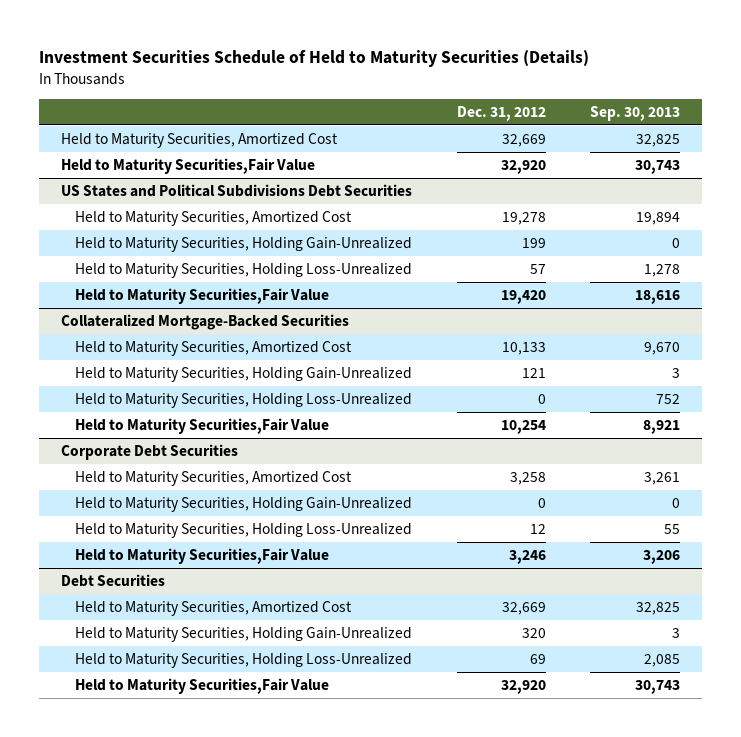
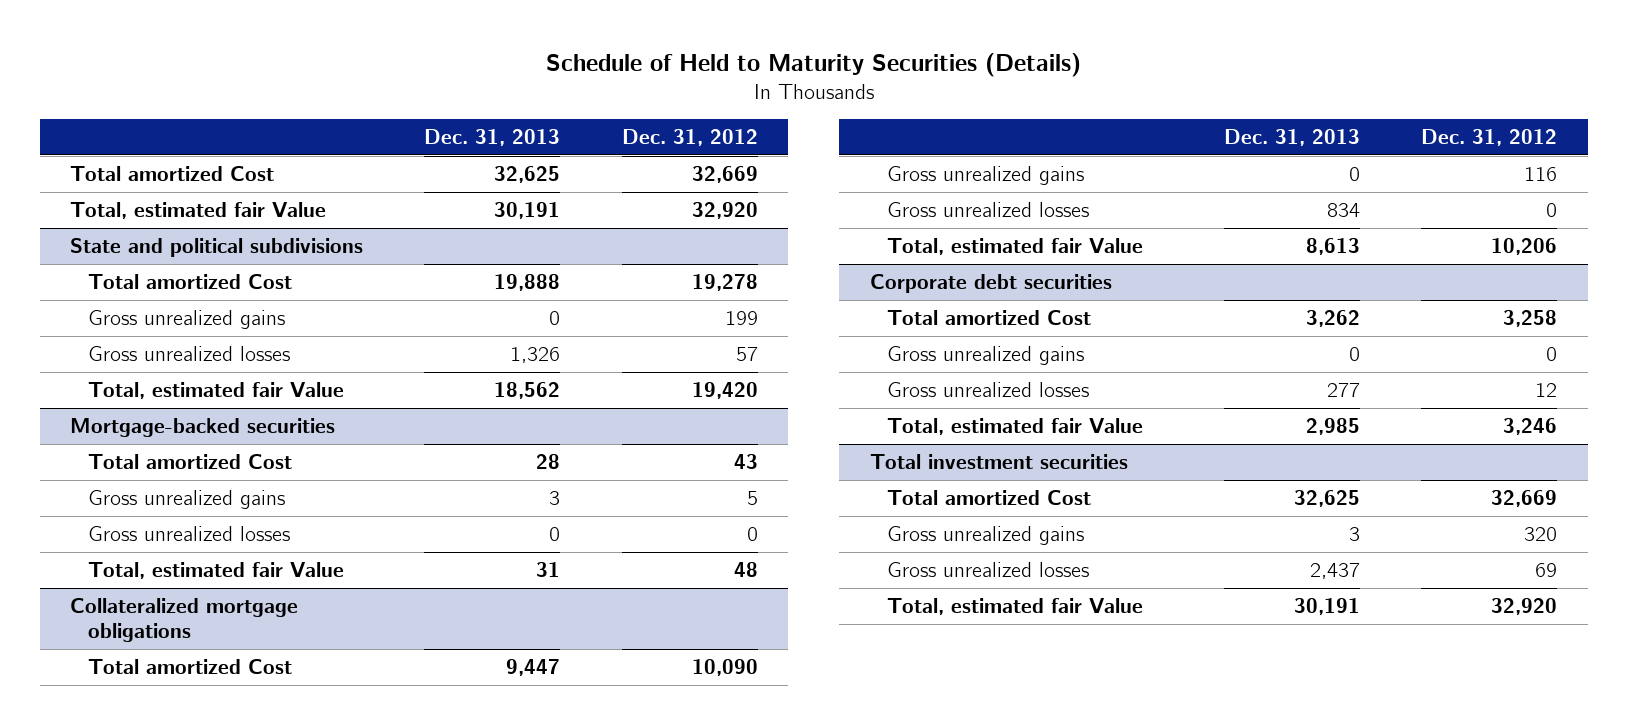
- Investment Securities Schedule of Held to Maturity Securities (Details)
+ Schedule of Held to Maturity Securities (Details)
- | Dec. 31, 2012 | Sep. 30, 2013
+ | Dec. 31, 2013 | Dec. 31, 2012
- Held to Maturity Securities, Amortized Cost | 32,669 | 32,825
- Held to Maturity Securities,Fair Value | 32,920 | 30,743
- US States and Political Subdivisions Debt Securities
- Held to Maturity Securities, Amortized Cost | 19,278 | 19,894
- Held to Maturity Securities, Holding Gain-Unrealized | 199 | 0
- Held to Maturity Securities, Holding Loss-Unrealized | 57 | 1,278
- Held to Maturity Securities,Fair Value | 19,420 | 18,616
- Collateralized Mortgage-Backed Securities
- Held to Maturity Securities, Amortized Cost | 10,133 | 9,670
- Held to Maturity Securities, Holding Gain-Unrealized | 121 | 3
- Held to Maturity Securities, Holding Loss-Unrealized | 0 | 752
- Held to Maturity Securities,Fair Value | 10,254 | 8,921
- Corporate Debt Securities
- Held to Maturity Securities, Amortized Cost | 3,258 | 3,261
- Held to Maturity Securities, Holding Gain-Unrealized | 0 | 0
- Held to Maturity Securities, Holding Loss-Unrealized | 12 | 55
- Held to Maturity Securities,Fair Value | 3,246 | 3,206
- Debt Securities
- Held to Maturity Securities, Amortized Cost | 32,669 | 32,825
- Held to Maturity Securities, Holding Gain-Unrealized | 320 | 3
- Held to Maturity Securities, Holding Loss-Unrealized | 69 | 2,085
- Held to Maturity Securities,Fair Value | 32,920 | 30,743
+ Total amortized Cost | 32,625 | 32,669
+ Total, estimated fair Value | 30,191 | 32,920
+ State and political subdivisions
+ Total amortized Cost | 19,888 | 19,278
+ Gross unrealized gains | 0 | 199
+ Gross unrealized losses | 1,326 | 57
+ Total, estimated fair Value | 18,562 | 19,420
+ Mortgage-backed securities
+ Total amortized Cost | 28 | 43
+ Gross unrealized gains | 3 | 5
+ Gross unrealized losses | 0 | 0
+ Total, estimated fair Value | 31 | 48
+ Collateralized mortgage obligations
+ Total amortized Cost | 9,447 | 10,090
+ Gross unrealized gains | 0 | 116
+ Gross unrealized losses | 834 | 0
+ Total, estimated fair Value | 8,613 | 10,206
+ Corporate debt securities
+ Total amortized Cost | 3,262 | 3,258
+ Gross unrealized gains | 0 | 0
+ Gross unrealized losses | 277 | 12
+ Total, estimated fair Value | 2,985 | 3,246
+ Total investment securities
+ Total amortized Cost | 32,625 | 32,669
+ Gross unrealized gains | 3 | 320
+ Gross unrealized losses | 2,437 | 69
+ Total, estimated fair Value | 30,191 | 32,920

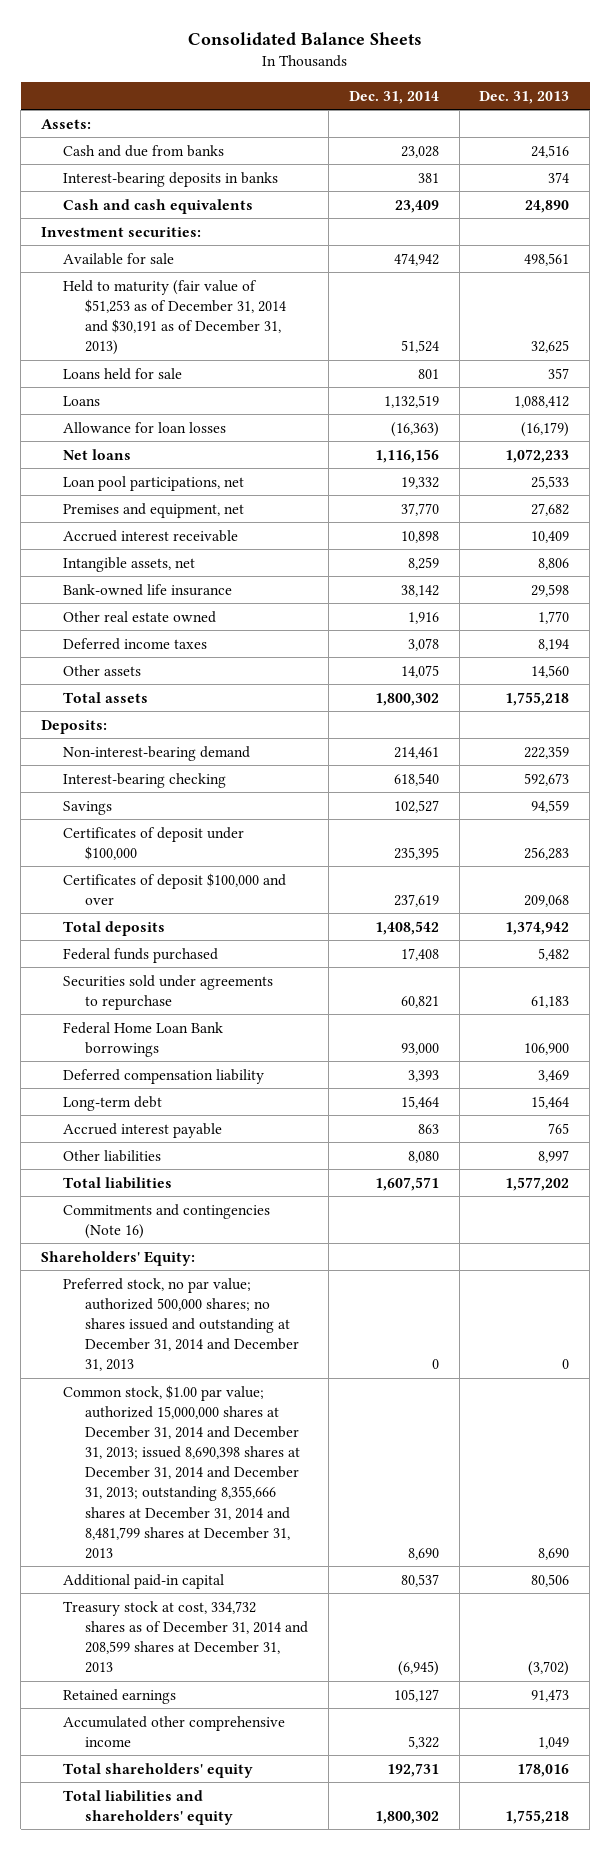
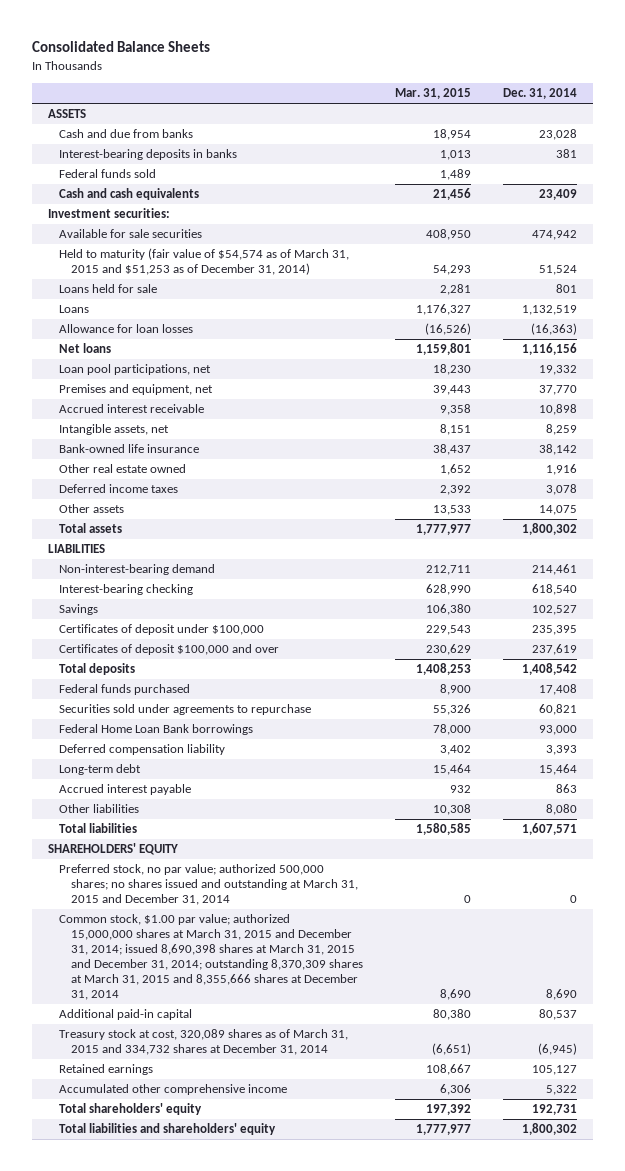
- | Dec. 31, 2014 | Dec. 31, 2013
+ | Mar. 31, 2015 | Dec. 31, 2014
- Assets:
+ ASSETS
+ Federal funds sold | 1,489 |
- Available for sale | 474,942 | 498,561
- Held to maturity (fair value of $51,253 as of December 31, 2014 and $30,191 as of December 31, 2013) | 51,524 | 32,625
+ Available for sale securities | 408,950 | 474,942
+ Held to maturity (fair value of $54,574 as of March 31, 2015 and $51,253 as of December 31, 2014) | 54,293 | 51,524
- Deposits:
+ LIABILITIES
- Commitments and contingencies (Note 16)
- Shareholders' Equity:
- Preferred stock, no par value; authorized 500,000 shares; no shares issued and outstanding at December 31, 2014 and December 31, 2013 | 0 | 0
- Common stock, $1.00 par value; authorized 15,000,000 shares at December 31, 2014 and December 31, 2013; issued 8,690,398 shares at December 31, 2014 and December 31, 2013; outstanding 8,355,666 shares at December 31, 2014 and 8,481,799 shares at December 31, 2013 | 8,690 | 8,690
+ SHAREHOLDERS' EQUITY
+ Preferred stock, no par value; authorized 500,000 shares; no shares issued and outstanding at March 31, 2015 and December 31, 2014 | 0 | 0
+ Common stock, $1.00 par value; authorized 15,000,000 shares at March 31, 2015 and December 31, 2014; issued 8,690,398 shares at March 31, 2015 and December 31, 2014; outstanding 8,370,309 shares at March 31, 2015 and 8,355,666 shares at December 31, 2014 | 8,690 | 8,690
- Treasury stock at cost, 334,732 shares as of December 31, 2014 and 208,599 shares at December 31, 2013 | (6,945) | (3,702)
+ Treasury stock at cost, 320,089 shares as of March 31, 2015 and 334,732 shares at December 31, 2014 | (6,651) | (6,945)

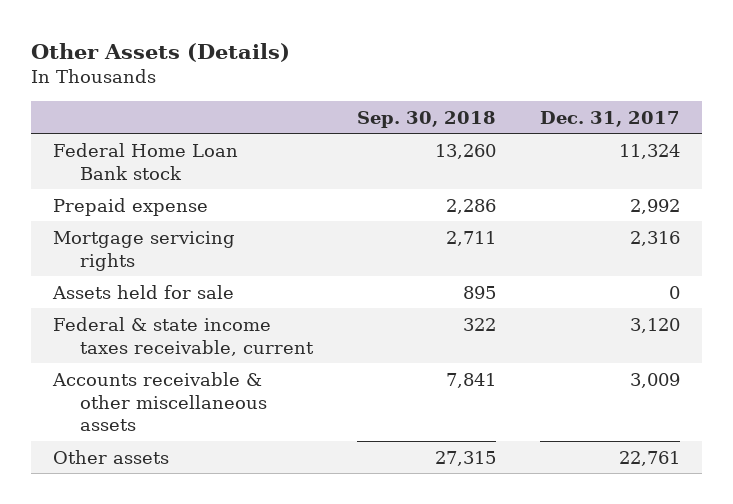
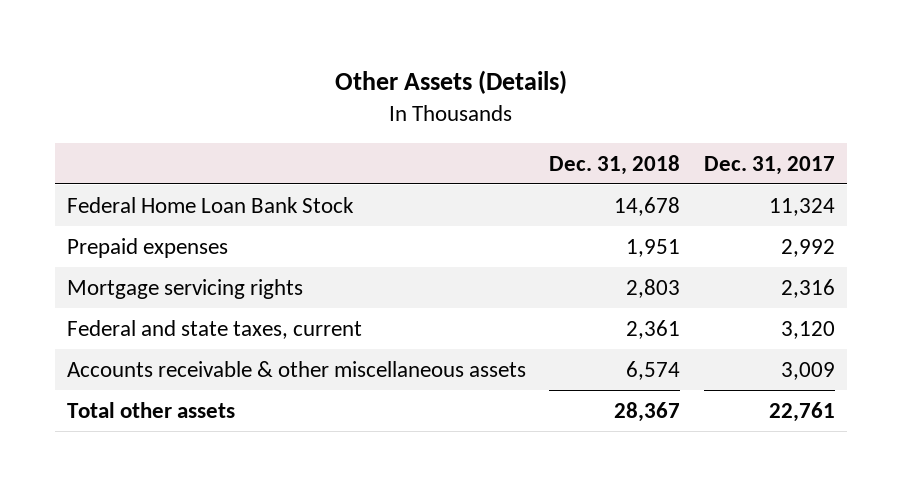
- | Sep. 30, 2018 | Dec. 31, 2017
+ | Dec. 31, 2018 | Dec. 31, 2017
- Federal Home Loan Bank stock | 13,260 | 11,324
- Prepaid expense | 2,286 | 2,992
+ Federal Home Loan Bank Stock | 14,678 | 11,324
+ Prepaid expenses | 1,951 | 2,992
- Assets held for sale | 895 | 0
- Federal & state income taxes receivable, current | 322 | 3,120
+ Federal and state taxes, current | 2,361 | 3,120
- Other assets | 27,315 | 22,761
+ Total other assets | 28,367 | 22,761

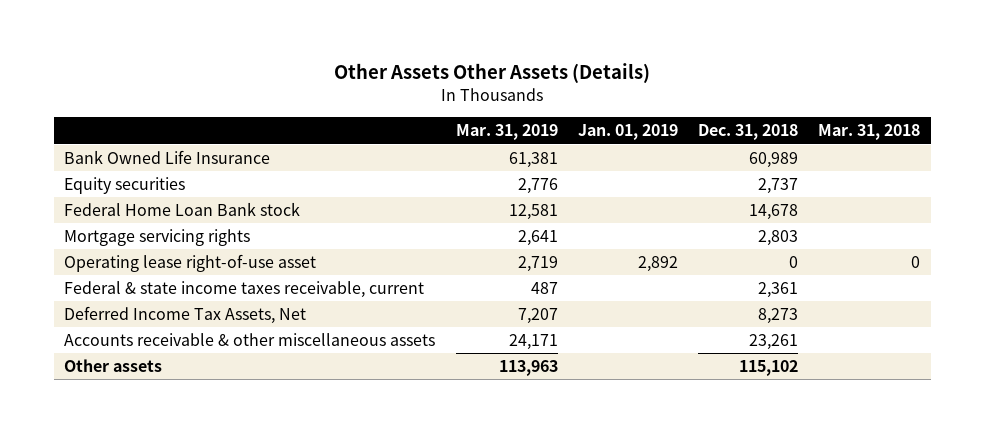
- Other Assets (Details)
+ Other Assets Other Assets (Details)
- | Dec. 31, 2018 | Dec. 31, 2017
+ | Mar. 31, 2019 | Jan. 01, 2019 | Dec. 31, 2018 | Mar. 31, 2018
- Federal Home Loan Bank Stock | 14,678 | 11,324
- Prepaid expenses | 1,951 | 2,992
+ Bank Owned Life Insurance | 61,381 | | 60,989 |
+ Equity securities | 2,776 | | 2,737 |
+ Federal Home Loan Bank stock | 12,581 | | 14,678 |
- Federal and state taxes, current | 2,361 | 3,120
- Accounts receivable & other miscellaneous assets | 6,574 | 3,009
- Total other assets | 28,367 | 22,761
+ Operating lease right-of-use asset | 2,719 | 2,892 | 0 | 0
+ Federal & state income taxes receivable, current | 487 | | 2,361 |
+ Deferred Income Tax Assets, Net | 7,207 | | 8,273 |
+ Accounts receivable & other miscellaneous assets | 24,171 | | 23,261 |
+ Other assets | 113,963 | | 115,102 |

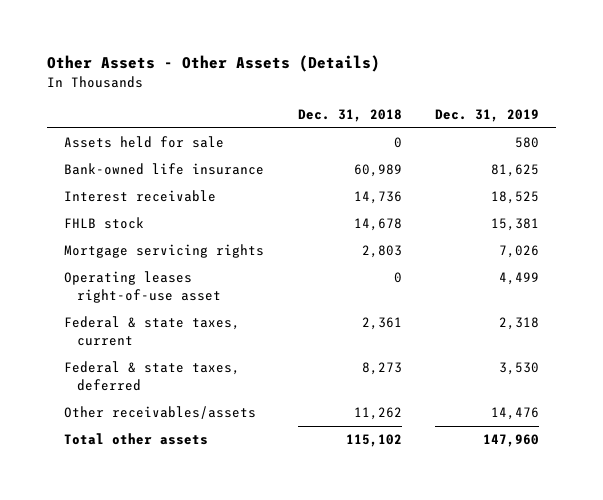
- Other Assets Other Assets (Details)
+ Other Assets - Other Assets (Details)
- | Mar. 31, 2019 | Jan. 01, 2019 | Dec. 31, 2018 | Mar. 31, 2018
+ | Dec. 31, 2018 | Dec. 31, 2019
- Bank Owned Life Insurance | 61,381 | | 60,989 |
- Equity securities | 2,776 | | 2,737 |
- Federal Home Loan Bank stock | 12,581 | | 14,678 |
+ Assets held for sale | 0 | 580
+ Bank-owned life insurance | 60,989 | 81,625
+ Interest receivable | 14,736 | 18,525
+ FHLB stock | 14,678 | 15,381
- Operating lease right-of-use asset | 2,719 | 2,892 | 0 | 0
- Federal & state income taxes receivable, current | 487 | | 2,361 |
- Deferred Income Tax Assets, Net | 7,207 | | 8,273 |
- Accounts receivable & other miscellaneous assets | 24,171 | | 23,261 |
- Other assets | 113,963 | | 115,102 |
+ Operating leases right-of-use asset | 0 | 4,499
+ Federal & state taxes, current | 2,361 | 2,318
+ Federal & state taxes, deferred | 8,273 | 3,530
+ Other receivables/assets | 11,262 | 14,476
+ Total other assets | 115,102 | 147,960

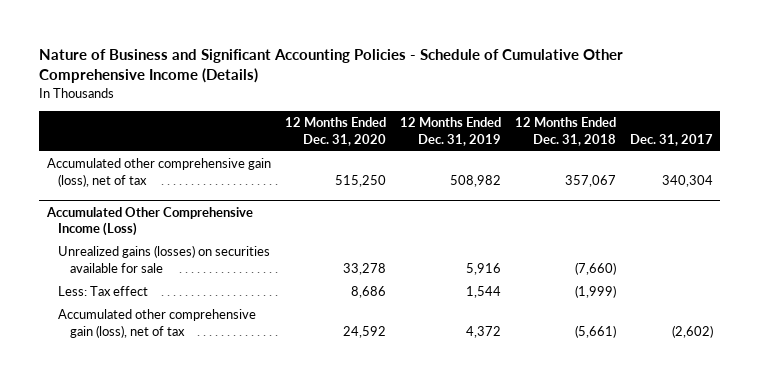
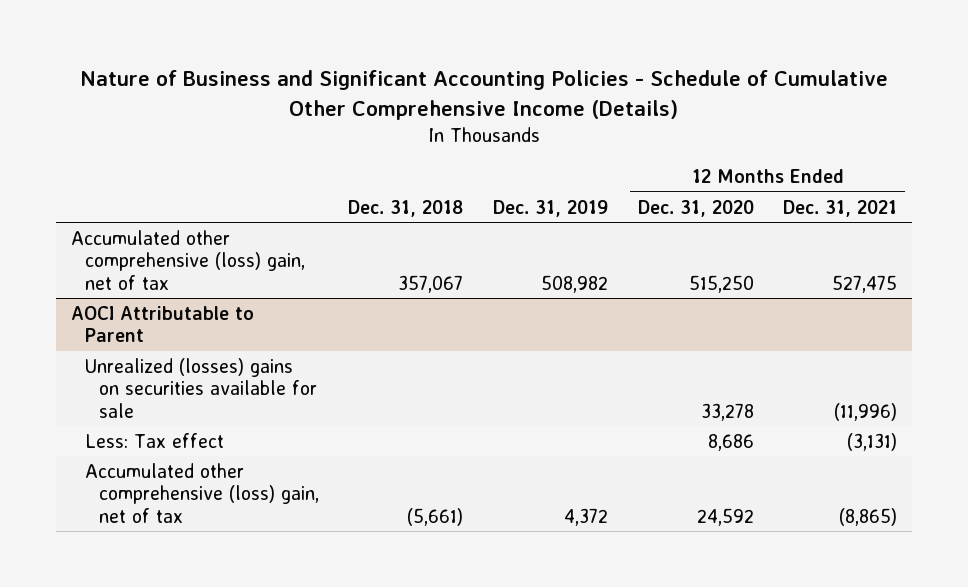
- | 12 Months Ended Dec. 31, 2020 | 12 Months Ended Dec. 31, 2019 | 12 Months Ended Dec. 31, 2018 | Dec. 31, 2017
+ | Dec. 31, 2018 | Dec. 31, 2019 | 12 Months Ended Dec. 31, 2020 | 12 Months Ended Dec. 31, 2021
- Accumulated other comprehensive gain (loss), net of tax | 515,250 | 508,982 | 357,067 | 340,304
- Accumulated Other Comprehensive Income (Loss)
- Unrealized gains (losses) on securities available for sale | 33,278 | 5,916 | (7,660) |
+ Accumulated other comprehensive (loss) gain, net of tax | 357,067 | 508,982 | 515,250 | 527,475
+ AOCI Attributable to Parent
+ Unrealized (losses) gains on securities available for sale | | | 33,278 | (11,996)
- Accumulated other comprehensive gain (loss), net of tax | 24,592 | 4,372 | (5,661) | (2,602)
+ Accumulated other comprehensive (loss) gain, net of tax | (5,661) | 4,372 | 24,592 | (8,865)

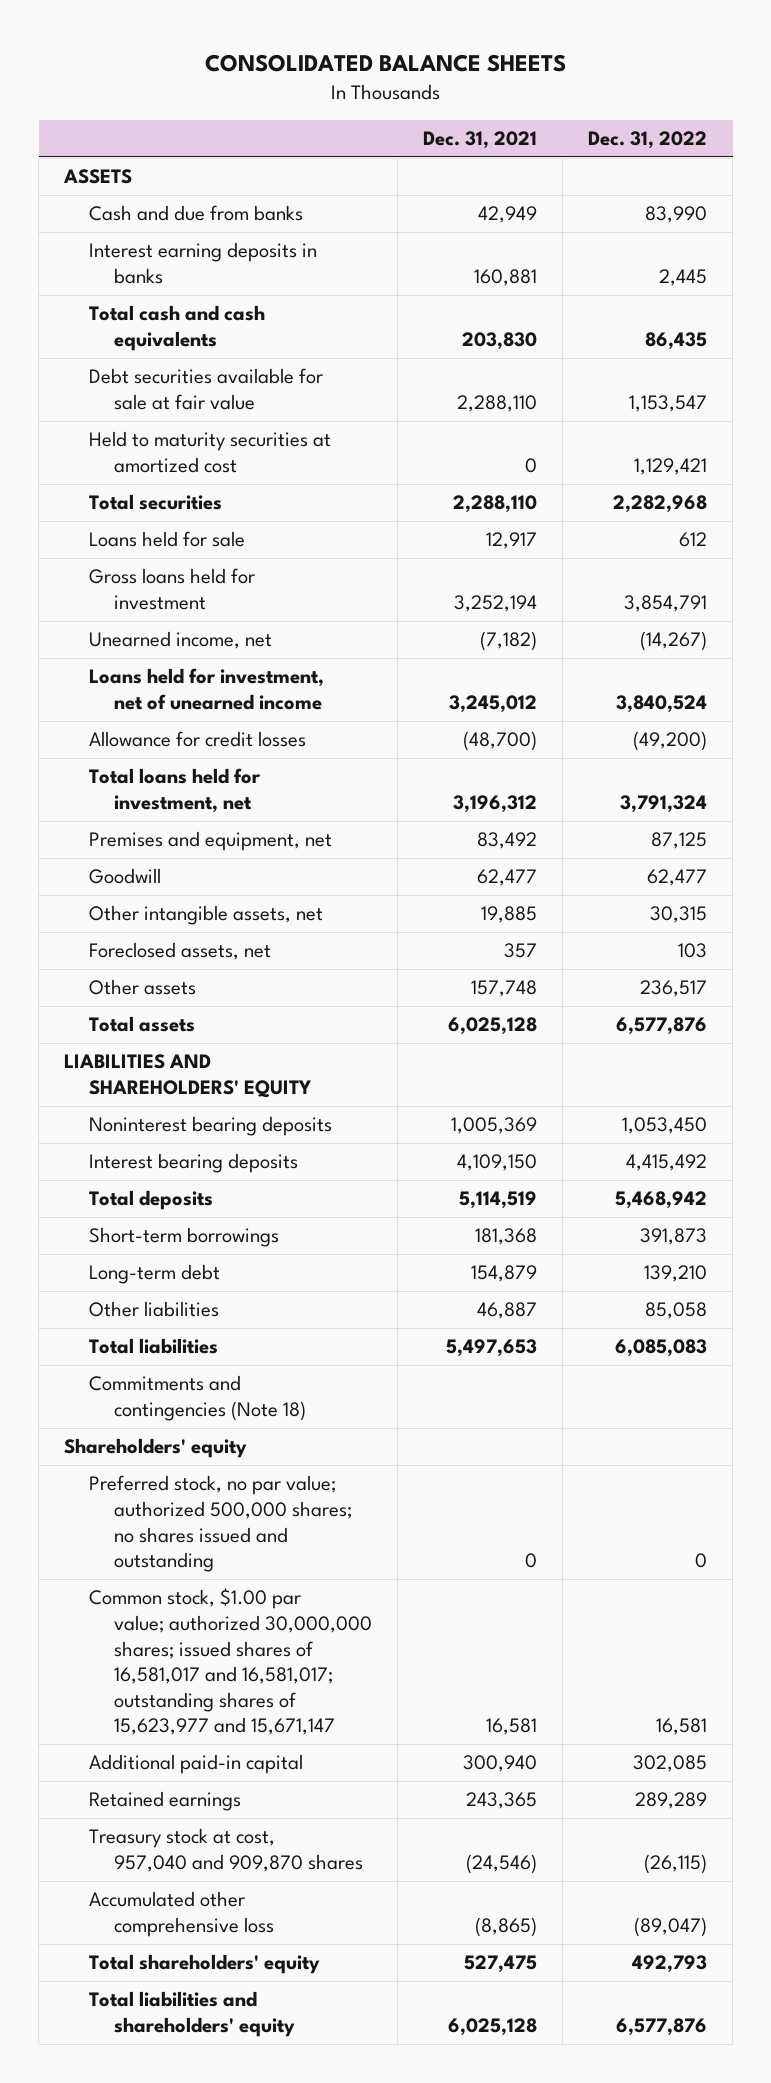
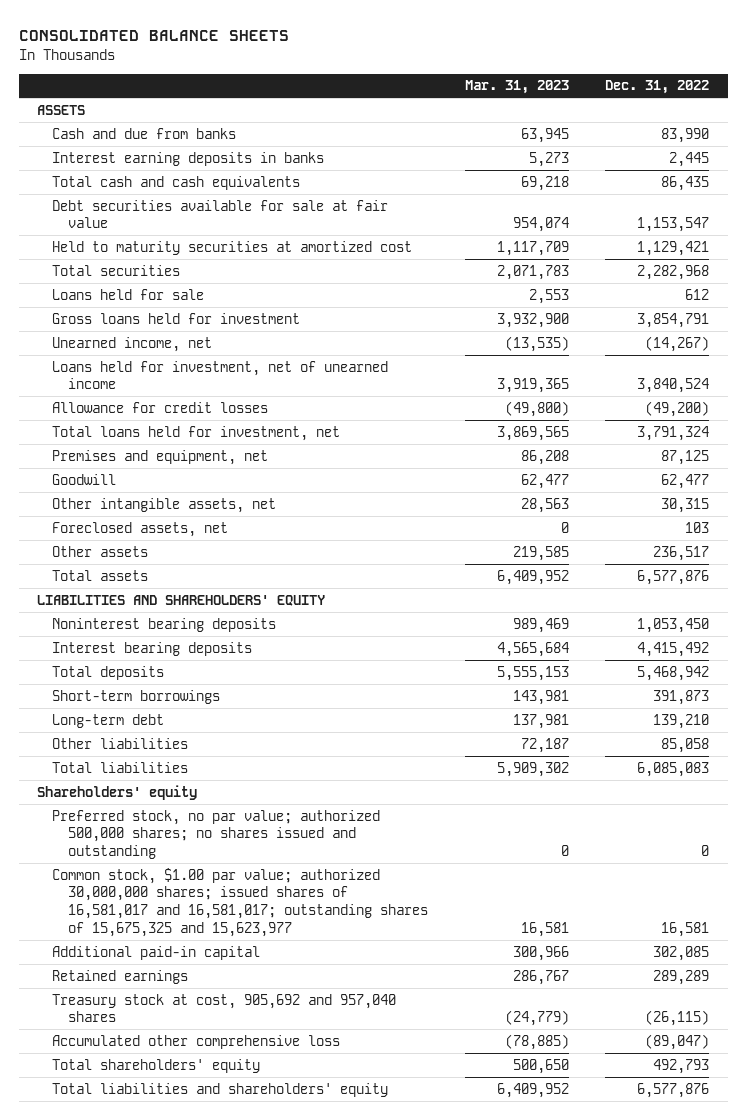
- | Dec. 31, 2021 | Dec. 31, 2022
+ | Mar. 31, 2023 | Dec. 31, 2022
- Commitments and contingencies (Note 18)
- Common stock, $1.00 par value; authorized 30,000,000 shares; issued shares of 16,581,017 and 16,581,017; outstanding shares of 15,623,977 and 15,671,147 | 16,581 | 16,581
+ Common stock, $1.00 par value; authorized 30,000,000 shares; issued shares of 16,581,017 and 16,581,017; outstanding shares of 15,675,325 and 15,623,977 | 16,581 | 16,581
- Treasury stock at cost, 957,040 and 909,870 shares | (24,546) | (26,115)
+ Treasury stock at cost, 905,692 and 957,040 shares | (24,779) | (26,115)

